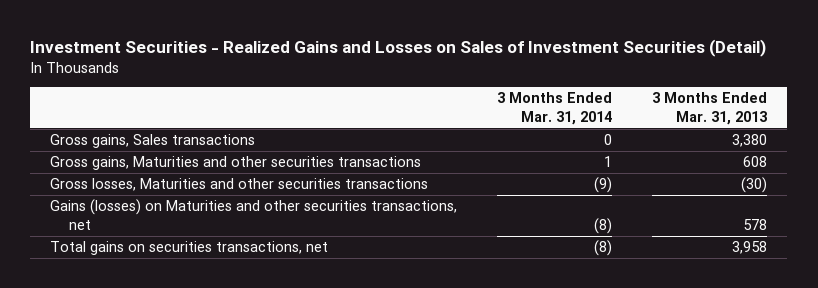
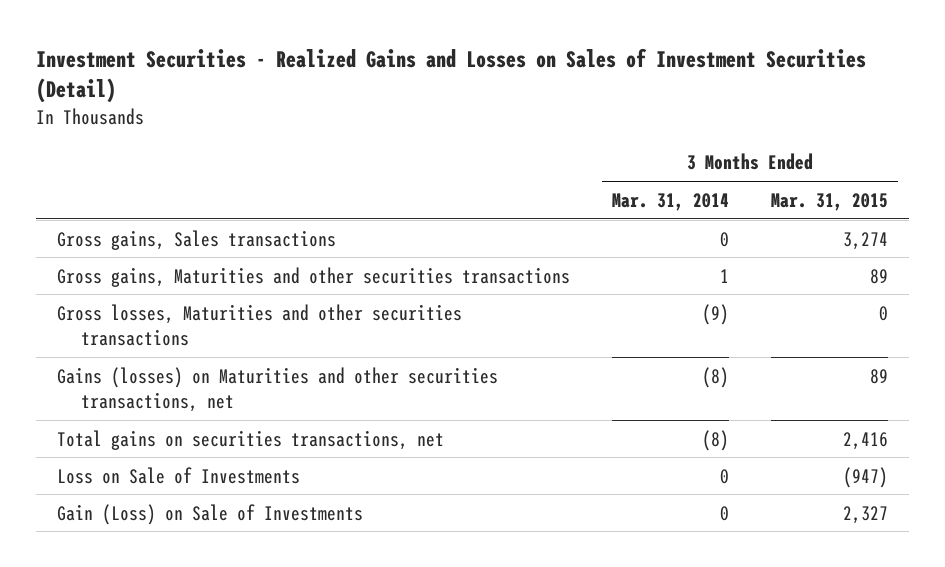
- | 3 Months Ended Mar. 31, 2014 | 3 Months Ended Mar. 31, 2013
+ | 3 Months Ended Mar. 31, 2014 | 3 Months Ended Mar. 31, 2015
+ Loss on Sale of Investments | 0 | (947)
+ Gain (Loss) on Sale of Investments | 0 | 2,327

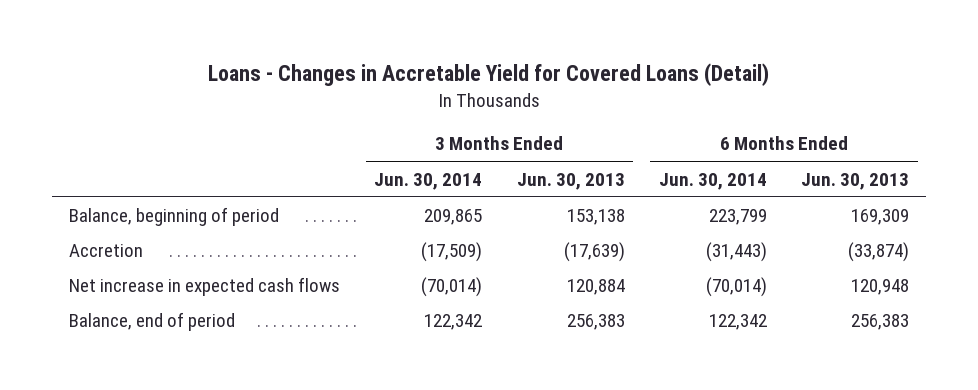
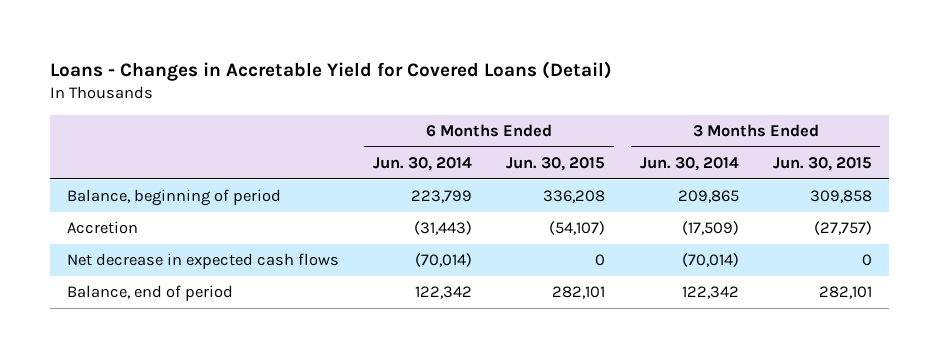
- | 3 Months Ended Jun. 30, 2014 | 3 Months Ended Jun. 30, 2013 | 6 Months Ended Jun. 30, 2014 | 6 Months Ended Jun. 30, 2013
+ | 6 Months Ended Jun. 30, 2014 | 6 Months Ended Jun. 30, 2015 | 3 Months Ended Jun. 30, 2014 | 3 Months Ended Jun. 30, 2015
- Net increase in expected cash flows | (70,014) | 120,884 | (70,014) | 120,948
+ Net decrease in expected cash flows | (70,014) | 0 | (70,014) | 0

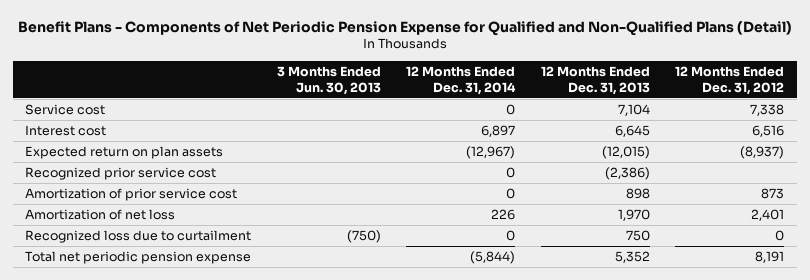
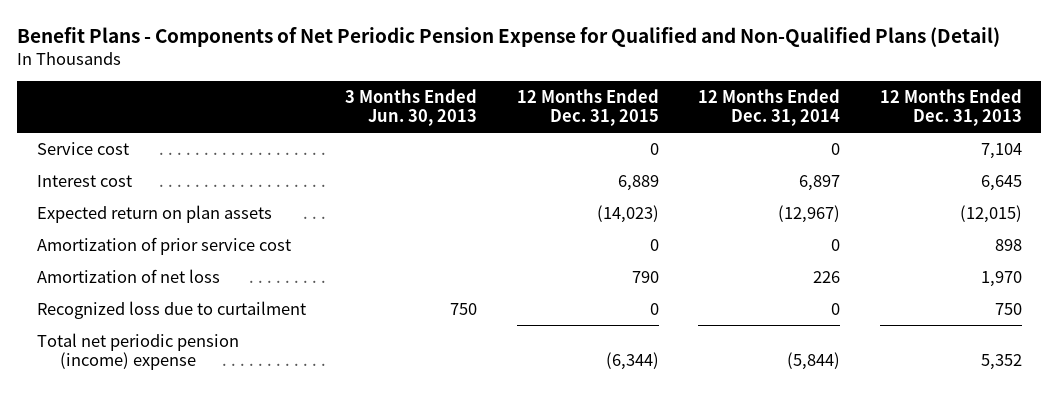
- | 3 Months Ended Jun. 30, 2013 | 12 Months Ended Dec. 31, 2014 | 12 Months Ended Dec. 31, 2013 | 12 Months Ended Dec. 31, 2012
+ | 3 Months Ended Jun. 30, 2013 | 12 Months Ended Dec. 31, 2015 | 12 Months Ended Dec. 31, 2014 | 12 Months Ended Dec. 31, 2013
- Recognized prior service cost | | 0 | (2,386) |
- Recognized loss due to curtailment | (750) | 0 | 750 | 0
- Total net periodic pension expense | | (5,844) | 5,352 | 8,191
+ Recognized loss due to curtailment | 750 | 0 | 0 | 750
+ Total net periodic pension (income) expense | | (6,344) | (5,844) | 5,352

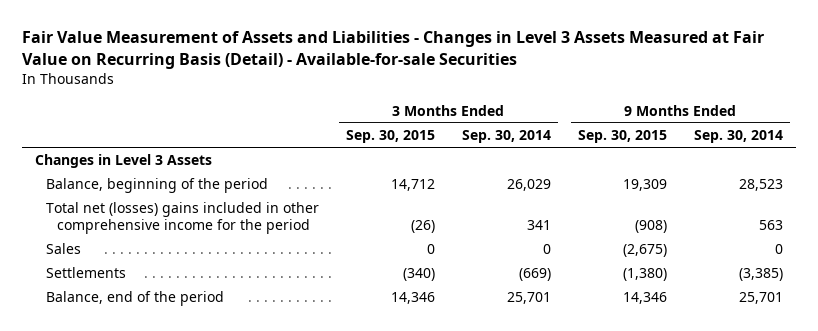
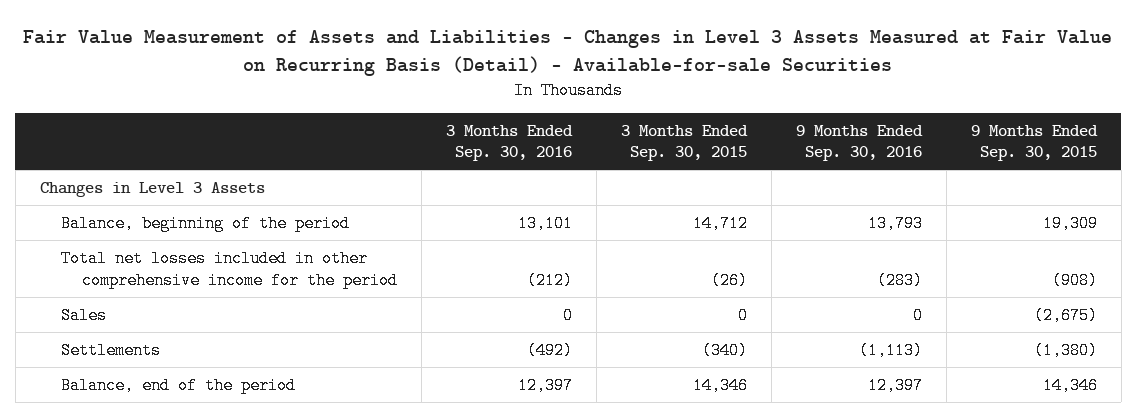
- | 3 Months Ended Sep. 30, 2015 | 3 Months Ended Sep. 30, 2014 | 9 Months Ended Sep. 30, 2015 | 9 Months Ended Sep. 30, 2014
+ | 3 Months Ended Sep. 30, 2016 | 3 Months Ended Sep. 30, 2015 | 9 Months Ended Sep. 30, 2016 | 9 Months Ended Sep. 30, 2015
- Total net (losses) gains included in other comprehensive income for the period | (26) | 341 | (908) | 563
+ Total net losses included in other comprehensive income for the period | (212) | (26) | (283) | (908)

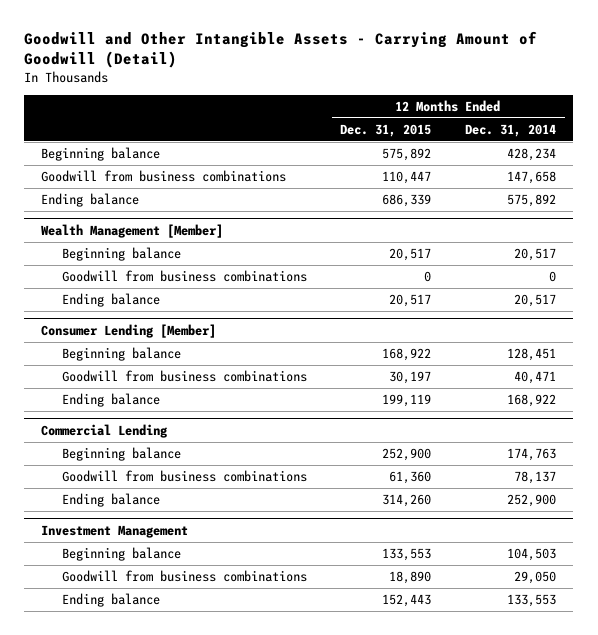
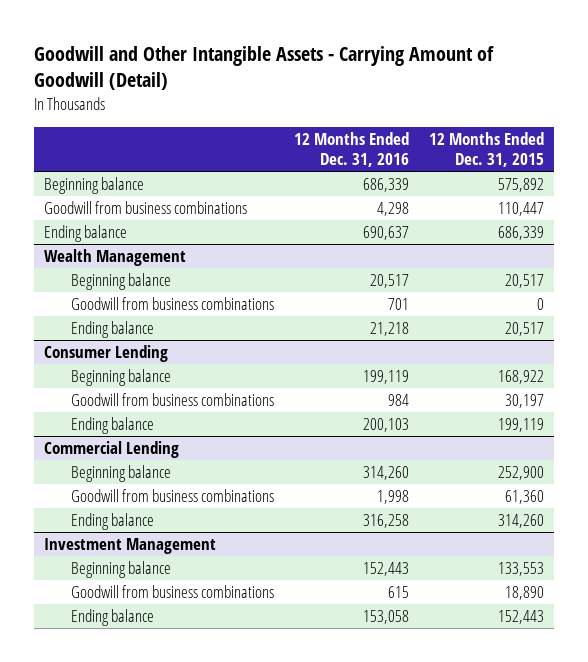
- | 12 Months Ended Dec. 31, 2015 | 12 Months Ended Dec. 31, 2014
+ | 12 Months Ended Dec. 31, 2016 | 12 Months Ended Dec. 31, 2015
- Wealth Management [Member]
+ Wealth Management
- Consumer Lending [Member]
+ Consumer Lending

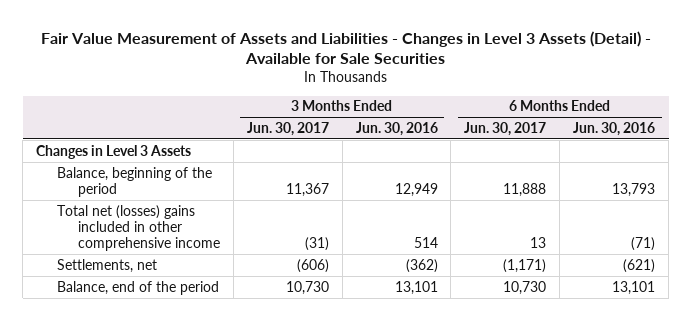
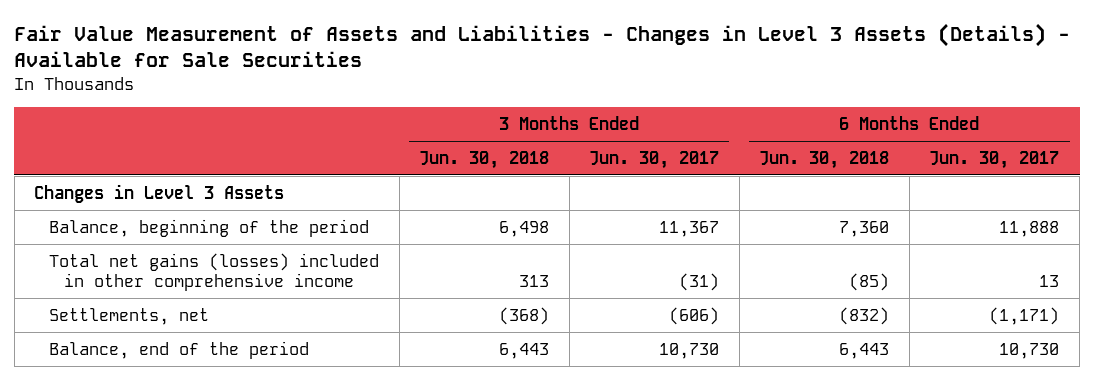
- Fair Value Measurement of Assets and Liabilities - Changes in Level 3 Assets (Detail) - Available for Sale Securities
+ Fair Value Measurement of Assets and Liabilities - Changes in Level 3 Assets (Details) - Available for Sale Securities
- | 3 Months Ended Jun. 30, 2017 | 3 Months Ended Jun. 30, 2016 | 6 Months Ended Jun. 30, 2017 | 6 Months Ended Jun. 30, 2016
+ | 3 Months Ended Jun. 30, 2018 | 3 Months Ended Jun. 30, 2017 | 6 Months Ended Jun. 30, 2018 | 6 Months Ended Jun. 30, 2017
- Total net (losses) gains included in other comprehensive income | (31) | 514 | 13 | (71)
+ Total net gains (losses) included in other comprehensive income | 313 | (31) | (85) | 13

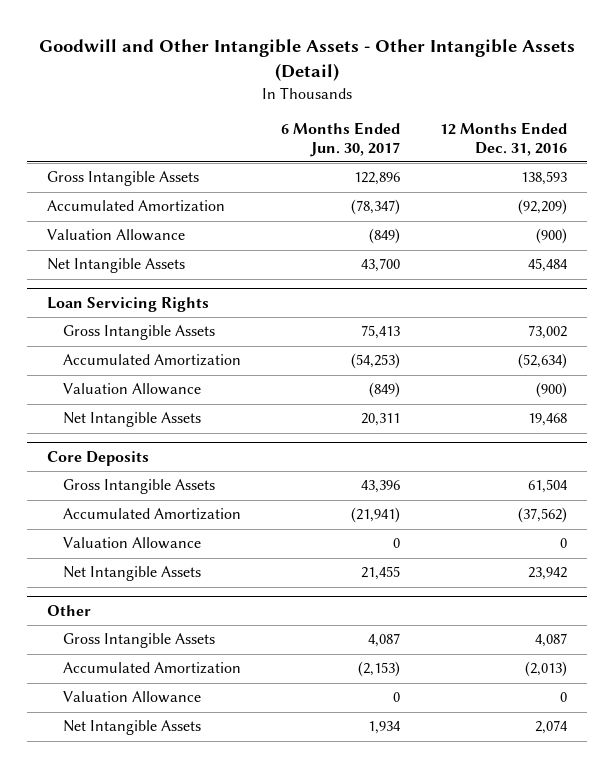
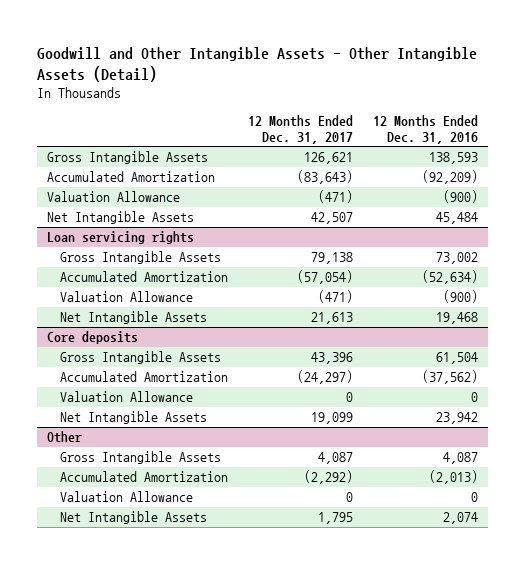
- | 6 Months Ended Jun. 30, 2017 | 12 Months Ended Dec. 31, 2016
+ | 12 Months Ended Dec. 31, 2017 | 12 Months Ended Dec. 31, 2016
- Loan Servicing Rights
+ Loan servicing rights
- Core Deposits
+ Core deposits

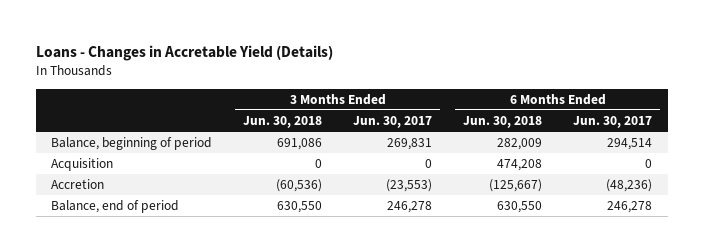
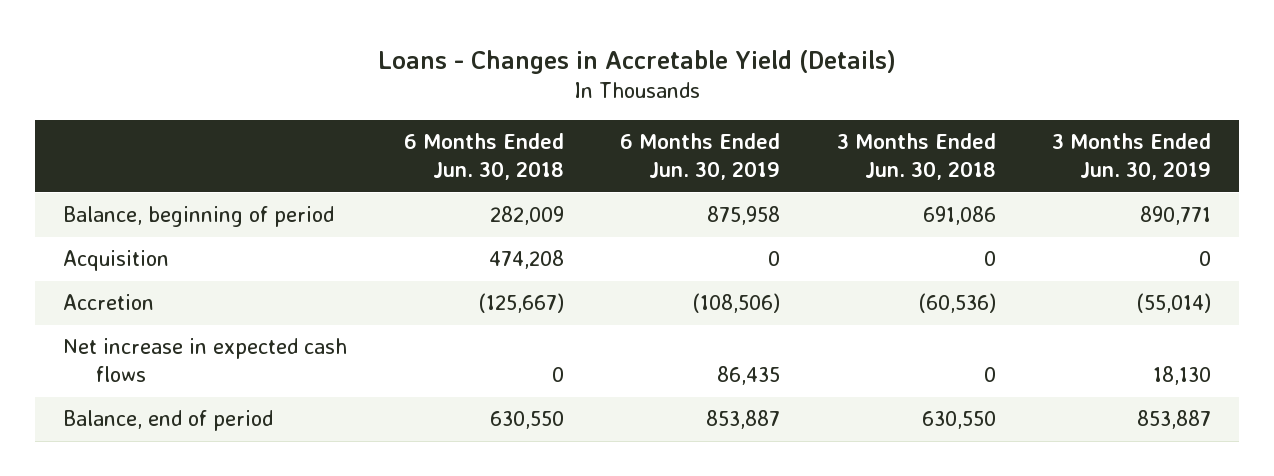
- | 3 Months Ended Jun. 30, 2018 | 3 Months Ended Jun. 30, 2017 | 6 Months Ended Jun. 30, 2018 | 6 Months Ended Jun. 30, 2017
+ | 6 Months Ended Jun. 30, 2018 | 6 Months Ended Jun. 30, 2019 | 3 Months Ended Jun. 30, 2018 | 3 Months Ended Jun. 30, 2019
+ Net increase in expected cash flows | 0 | 86,435 | 0 | 18,130

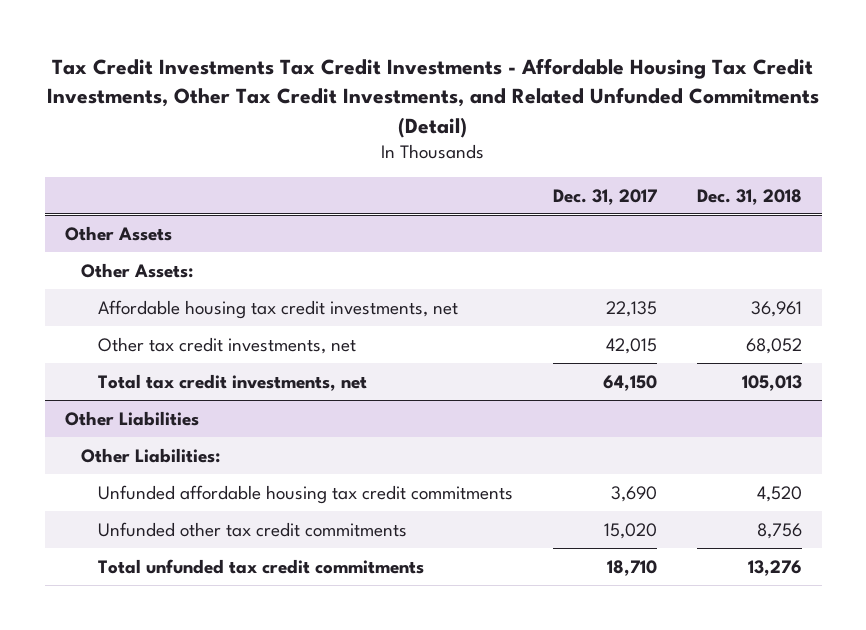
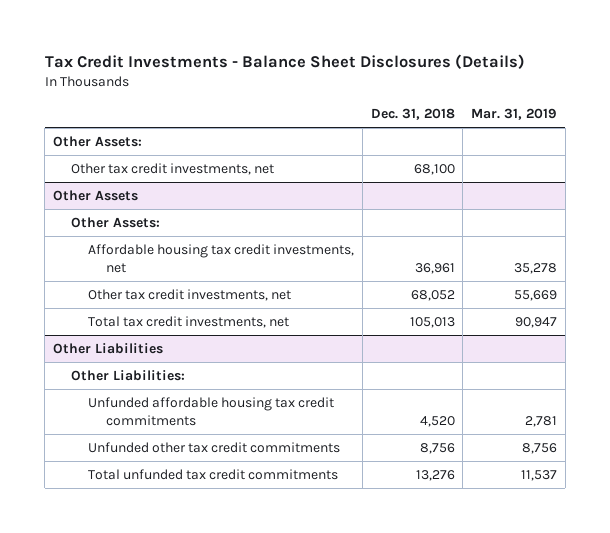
- Tax Credit Investments Tax Credit Investments - Affordable Housing Tax Credit Investments, Other Tax Credit Investments, and Related Unfunded Commitments (Detail)
+ Tax Credit Investments - Balance Sheet Disclosures (Details)
- | Dec. 31, 2017 | Dec. 31, 2018
+ | Dec. 31, 2018 | Mar. 31, 2019
+ Other Assets:
+ Other tax credit investments, net | 68,100 |

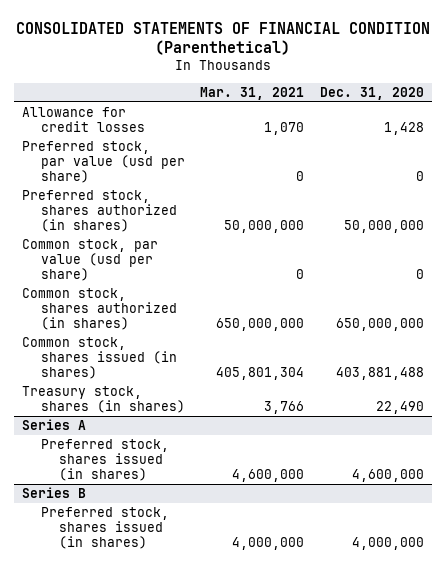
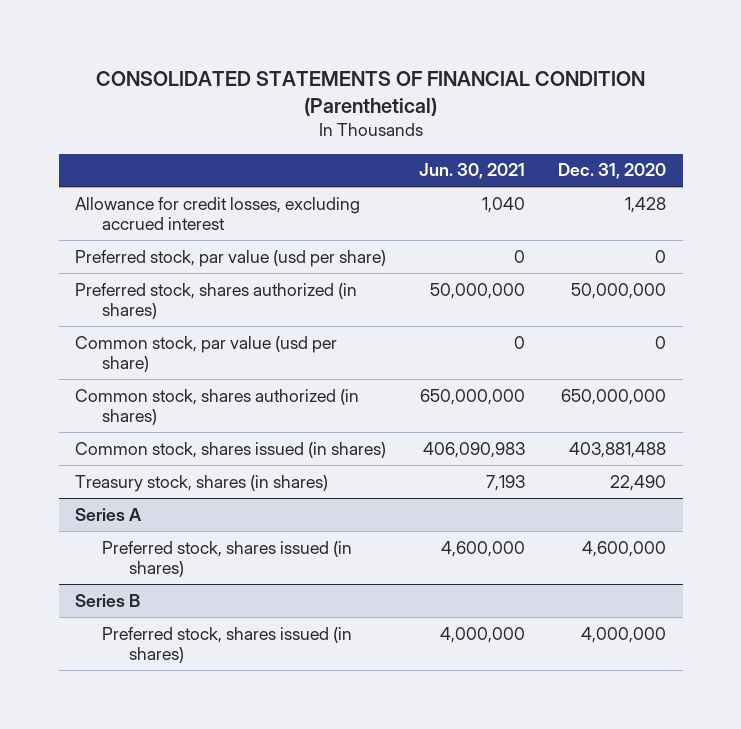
- | Mar. 31, 2021 | Dec. 31, 2020
+ | Jun. 30, 2021 | Dec. 31, 2020
- Allowance for credit losses | 1,070 | 1,428
+ Allowance for credit losses, excluding accrued interest | 1,040 | 1,428

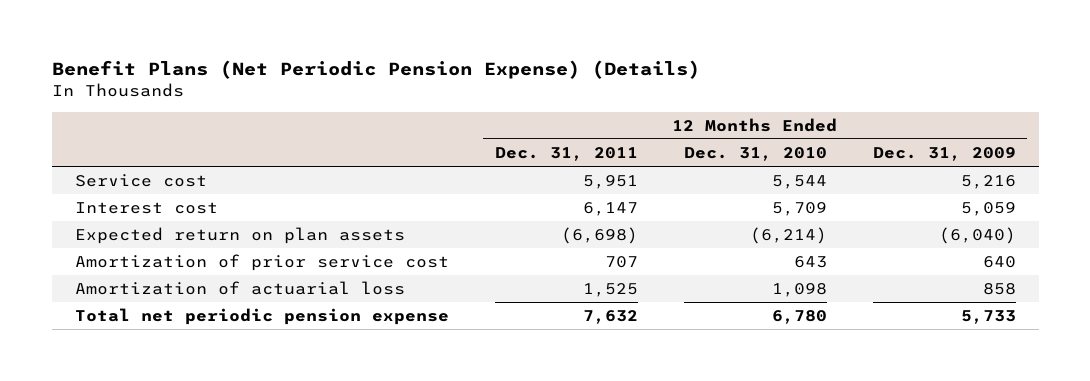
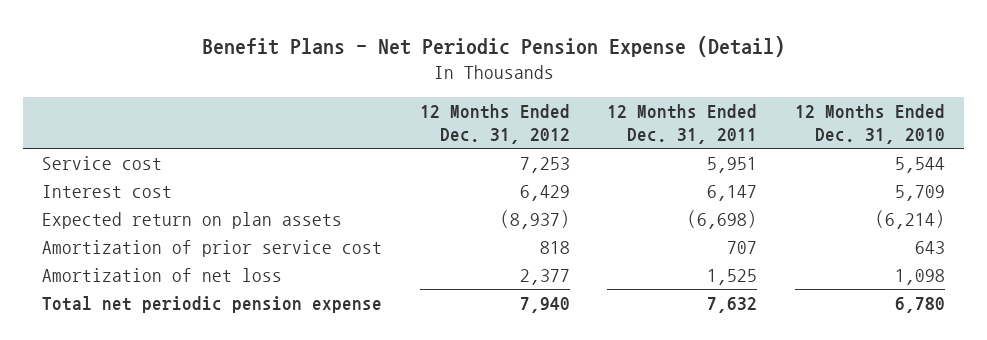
- Benefit Plans (Net Periodic Pension Expense) (Details)
+ Benefit Plans - Net Periodic Pension Expense (Detail)
- | 12 Months Ended Dec. 31, 2011 | 12 Months Ended Dec. 31, 2010 | 12 Months Ended Dec. 31, 2009
+ | 12 Months Ended Dec. 31, 2012 | 12 Months Ended Dec. 31, 2011 | 12 Months Ended Dec. 31, 2010
- Amortization of actuarial loss | 1,525 | 1,098 | 858
+ Amortization of net loss | 2,377 | 1,525 | 1,098

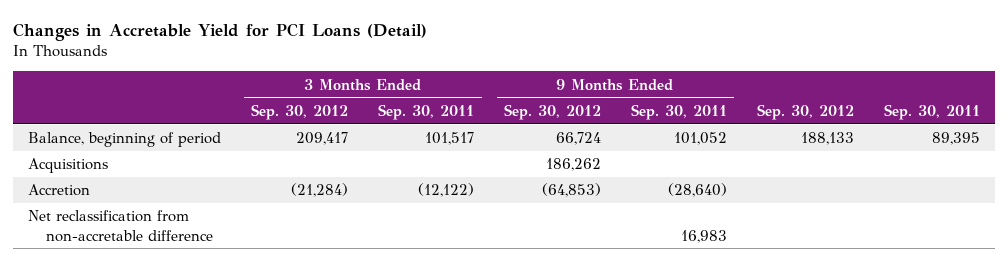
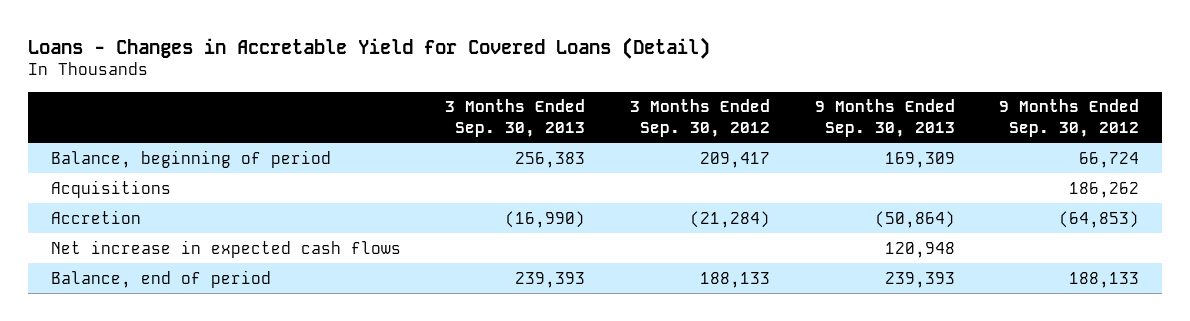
- Changes in Accretable Yield for PCI Loans (Detail)
+ Loans - Changes in Accretable Yield for Covered Loans (Detail)
- | 3 Months Ended Sep. 30, 2012 | 3 Months Ended Sep. 30, 2011 | 9 Months Ended Sep. 30, 2012 | 9 Months Ended Sep. 30, 2011 | Sep. 30, 2012 | Sep. 30, 2011
+ | 3 Months Ended Sep. 30, 2013 | 3 Months Ended Sep. 30, 2012 | 9 Months Ended Sep. 30, 2013 | 9 Months Ended Sep. 30, 2012
- Net reclassification from non-accretable difference | | | | 16,983 | |
+ Net increase in expected cash flows | | | 120,948 |
+ Balance, end of period | 239,393 | 188,133 | 239,393 | 188,133

